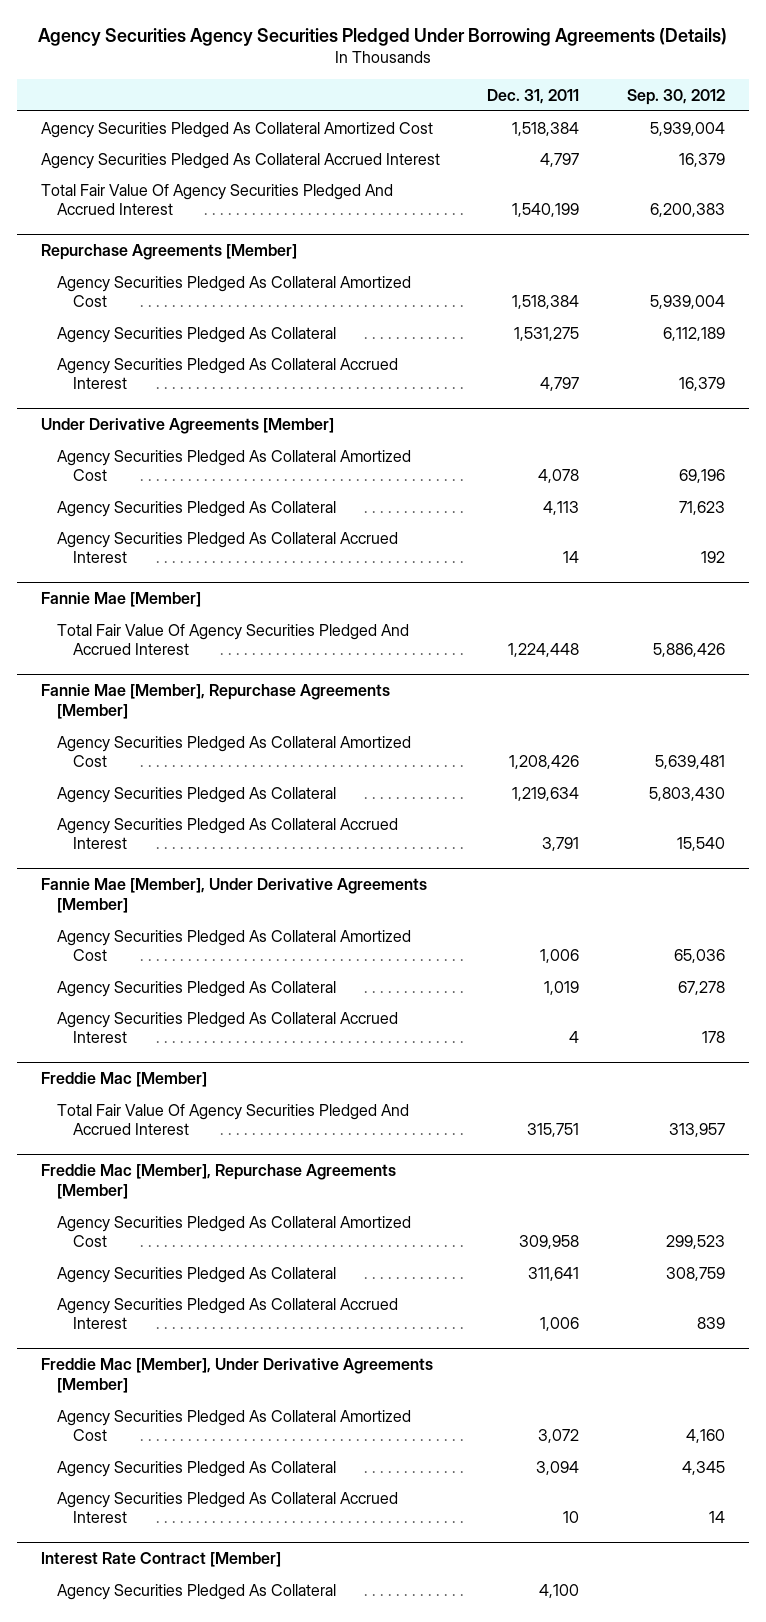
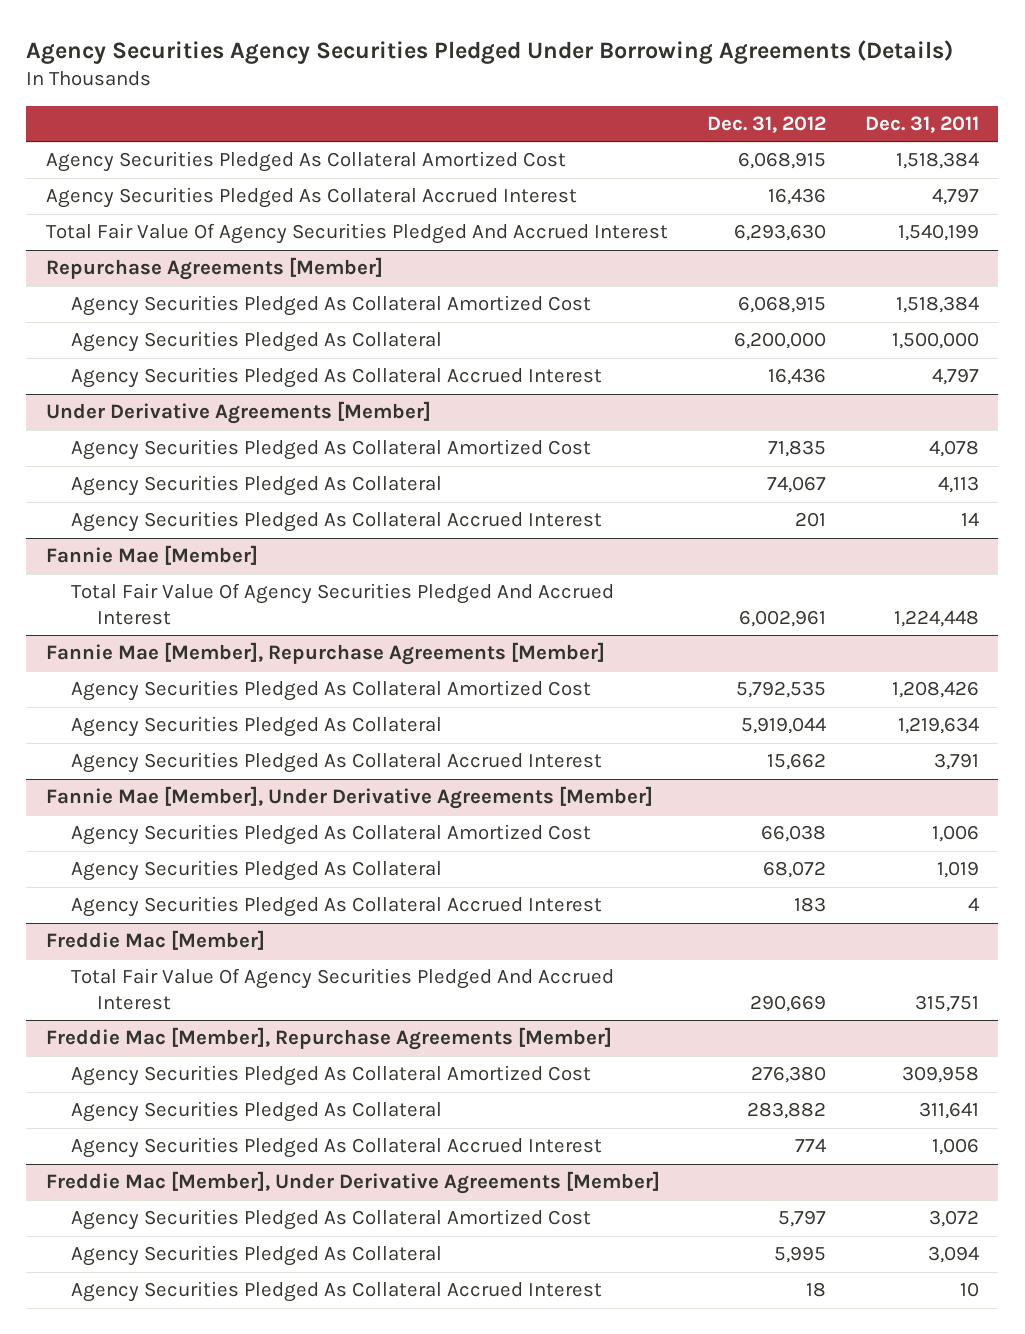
- | Dec. 31, 2011 | Sep. 30, 2012
+ | Dec. 31, 2012 | Dec. 31, 2011
@ Repurchase Agreements [Member]
- Agency Securities Pledged As Collateral | 1,531,275 | 6,112,189
+ Agency Securities Pledged As Collateral | 6,200,000 | 1,500,000
- Interest Rate Contract [Member]
- Agency Securities Pledged As Collateral | 4,100 |

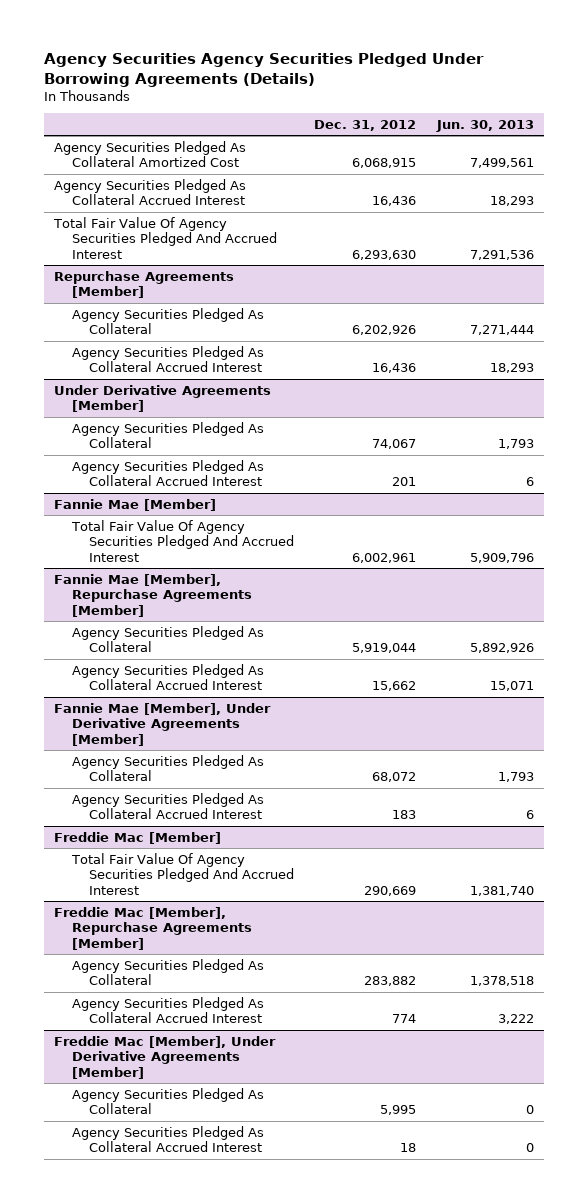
- | Dec. 31, 2012 | Dec. 31, 2011
+ | Dec. 31, 2012 | Jun. 30, 2013
@ Repurchase Agreements [Member]
- Agency Securities Pledged As Collateral Amortized Cost | 6,068,915 | 1,518,384
- Agency Securities Pledged As Collateral | 6,200,000 | 1,500,000
+ Agency Securities Pledged As Collateral | 6,202,926 | 7,271,444
@ Under Derivative Agreements [Member]
- Agency Securities Pledged As Collateral Amortized Cost | 71,835 | 4,078
@ Fannie Mae [Member], Repurchase Agreements [Member]
- Agency Securities Pledged As Collateral Amortized Cost | 5,792,535 | 1,208,426
@ Fannie Mae [Member], Under Derivative Agreements [Member]
- Agency Securities Pledged As Collateral Amortized Cost | 66,038 | 1,006
@ Freddie Mac [Member], Repurchase Agreements [Member]
- Agency Securities Pledged As Collateral Amortized Cost | 276,380 | 309,958
@ Freddie Mac [Member], Under Derivative Agreements [Member]
- Agency Securities Pledged As Collateral Amortized Cost | 5,797 | 3,072

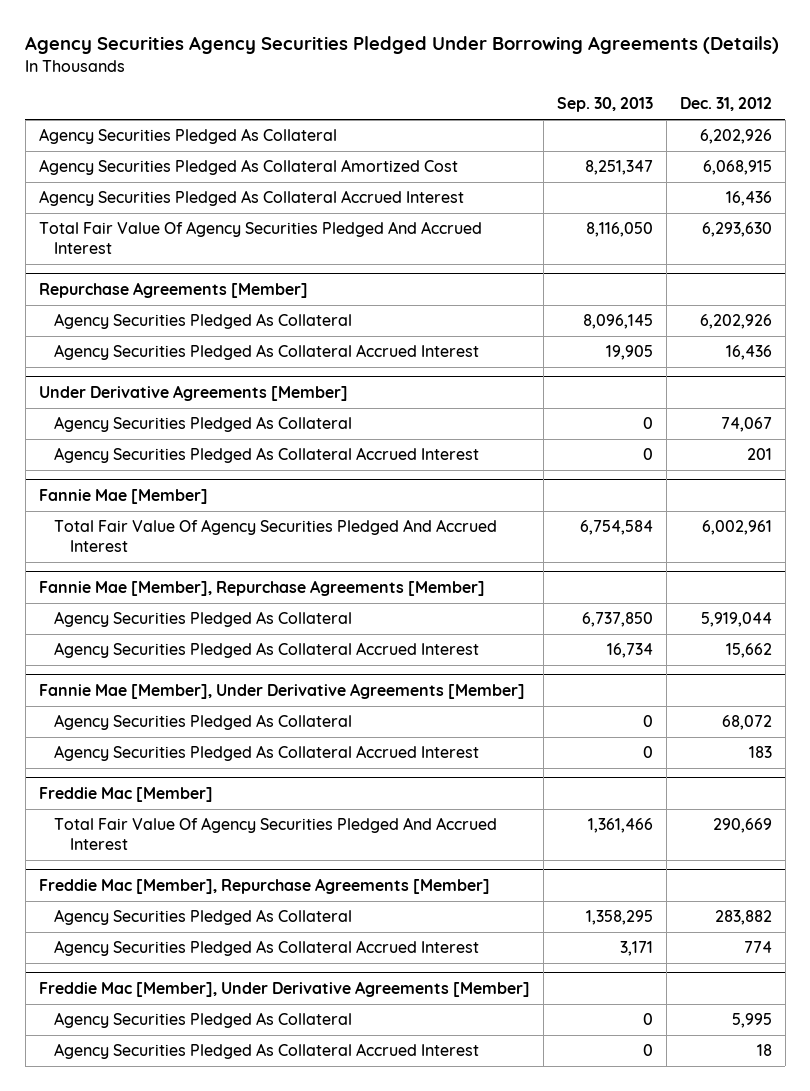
- | Dec. 31, 2012 | Jun. 30, 2013
+ | Sep. 30, 2013 | Dec. 31, 2012
+ Agency Securities Pledged As Collateral | | 6,202,926

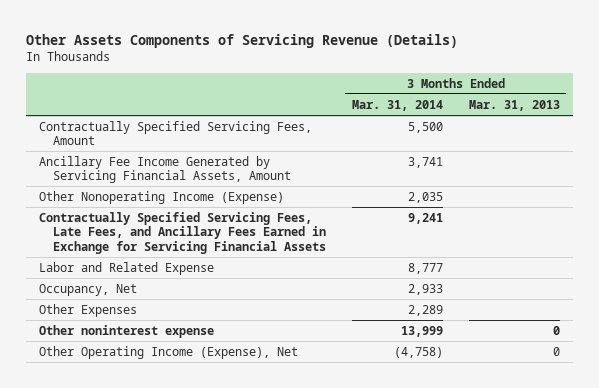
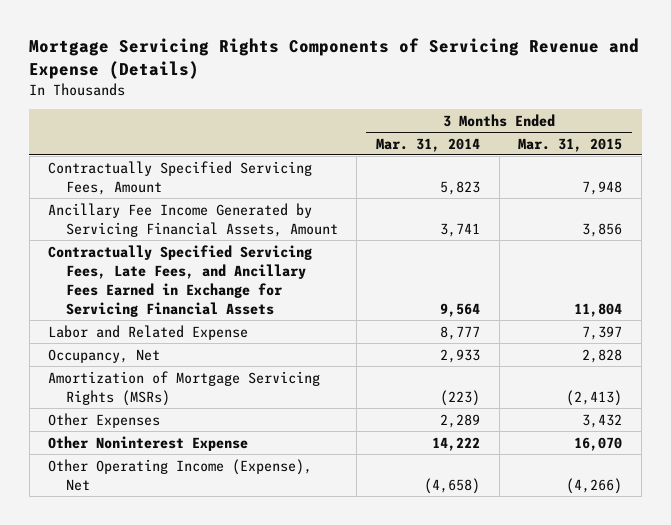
- Other Assets Components of Servicing Revenue (Details)
+ Mortgage Servicing Rights Components of Servicing Revenue and Expense (Details)
- | 3 Months Ended Mar. 31, 2014 | 3 Months Ended Mar. 31, 2013
+ | 3 Months Ended Mar. 31, 2014 | 3 Months Ended Mar. 31, 2015
- Contractually Specified Servicing Fees, Amount | 5,500 |
+ Contractually Specified Servicing Fees, Amount | 5,823 | 7,948
- Other Nonoperating Income (Expense) | 2,035 |
- Contractually Specified Servicing Fees, Late Fees, and Ancillary Fees Earned in Exchange for Servicing Financial Assets | 9,241 |
+ Contractually Specified Servicing Fees, Late Fees, and Ancillary Fees Earned in Exchange for Servicing Financial Assets | 9,564 | 11,804
+ Amortization of Mortgage Servicing Rights (MSRs) | (223) | (2,413)
- Other noninterest expense | 13,999 | 0
- Other Operating Income (Expense), Net | (4,758) | 0
+ Other Noninterest Expense | 14,222 | 16,070
+ Other Operating Income (Expense), Net | (4,658) | (4,266)

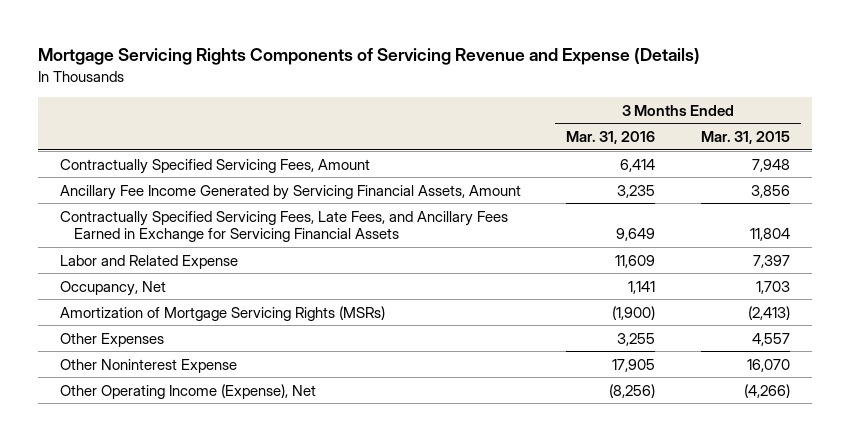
- | 3 Months Ended Mar. 31, 2014 | 3 Months Ended Mar. 31, 2015
+ | 3 Months Ended Mar. 31, 2016 | 3 Months Ended Mar. 31, 2015
- Occupancy, Net | 2,933 | 2,828
+ Occupancy, Net | 1,141 | 1,703
- Other Expenses | 2,289 | 3,432
+ Other Expenses | 3,255 | 4,557

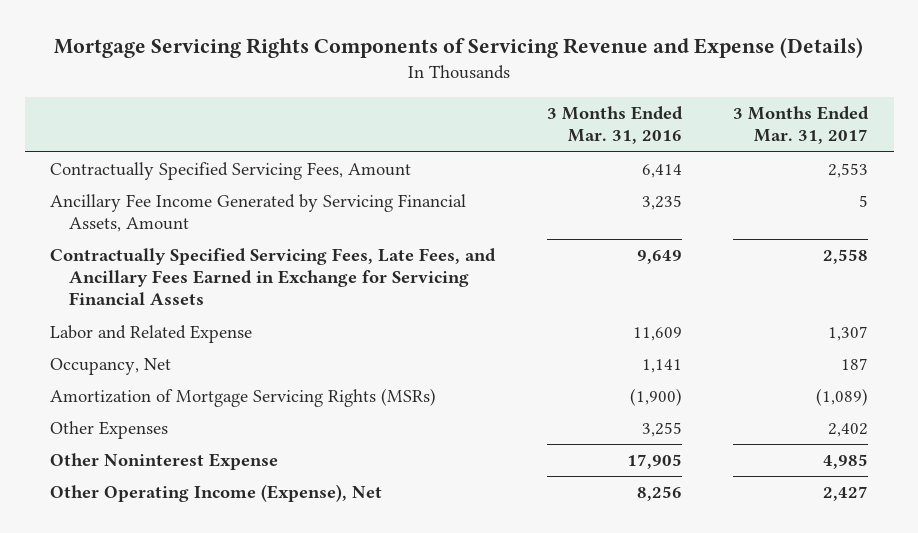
- | 3 Months Ended Mar. 31, 2016 | 3 Months Ended Mar. 31, 2015
+ | 3 Months Ended Mar. 31, 2016 | 3 Months Ended Mar. 31, 2017
- Other Operating Income (Expense), Net | (8,256) | (4,266)
+ Other Operating Income (Expense), Net | 8,256 | 2,427

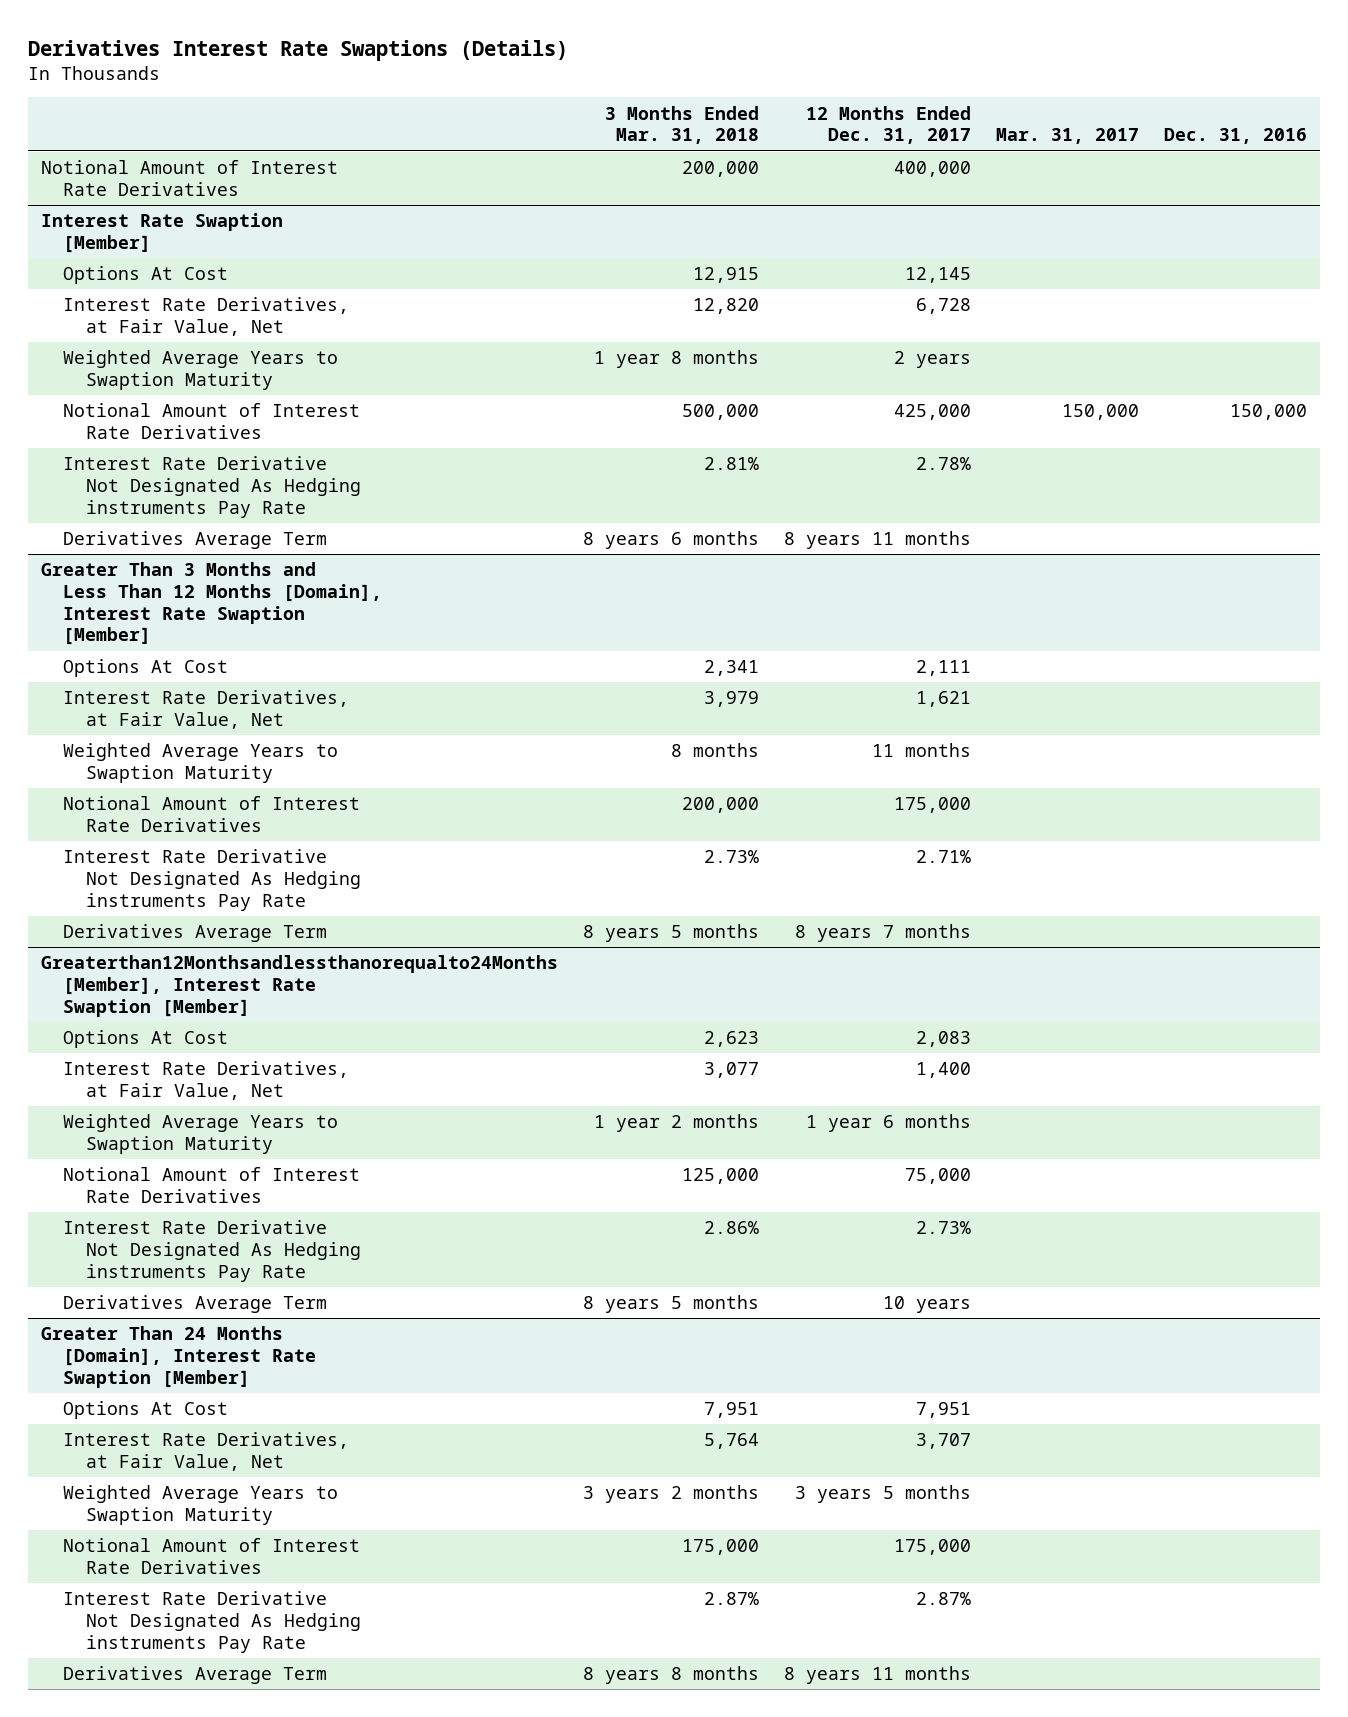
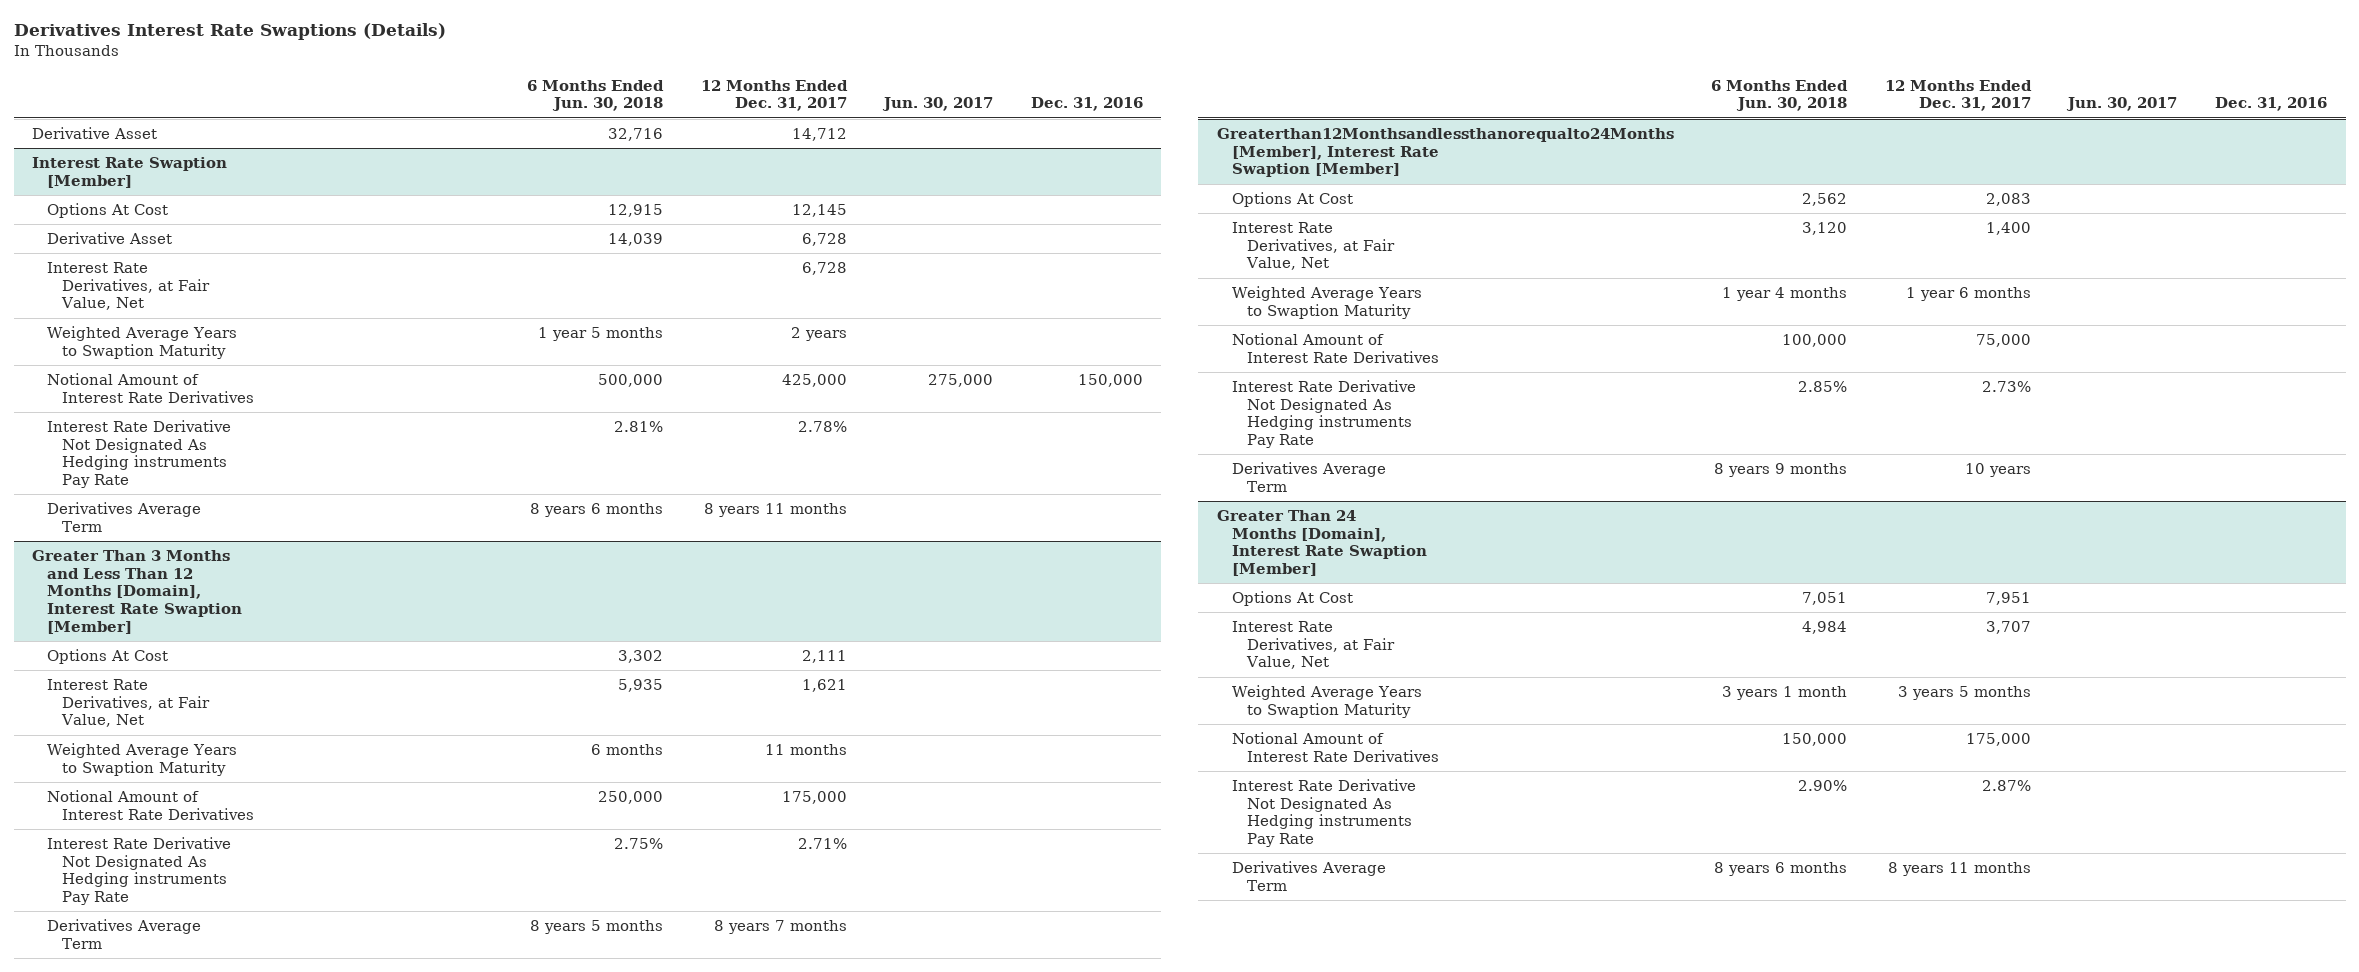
- | 3 Months Ended Mar. 31, 2018 | 12 Months Ended Dec. 31, 2017 | Mar. 31, 2017 | Dec. 31, 2016
+ | 6 Months Ended Jun. 30, 2018 | 12 Months Ended Dec. 31, 2017 | Jun. 30, 2017 | Dec. 31, 2016
- Notional Amount of Interest Rate Derivatives | 200,000 | 400,000 | |
+ Derivative Asset | 32,716 | 14,712 | |
@ Interest Rate Swaption [Member]
+ Derivative Asset | 14,039 | 6,728 | |

